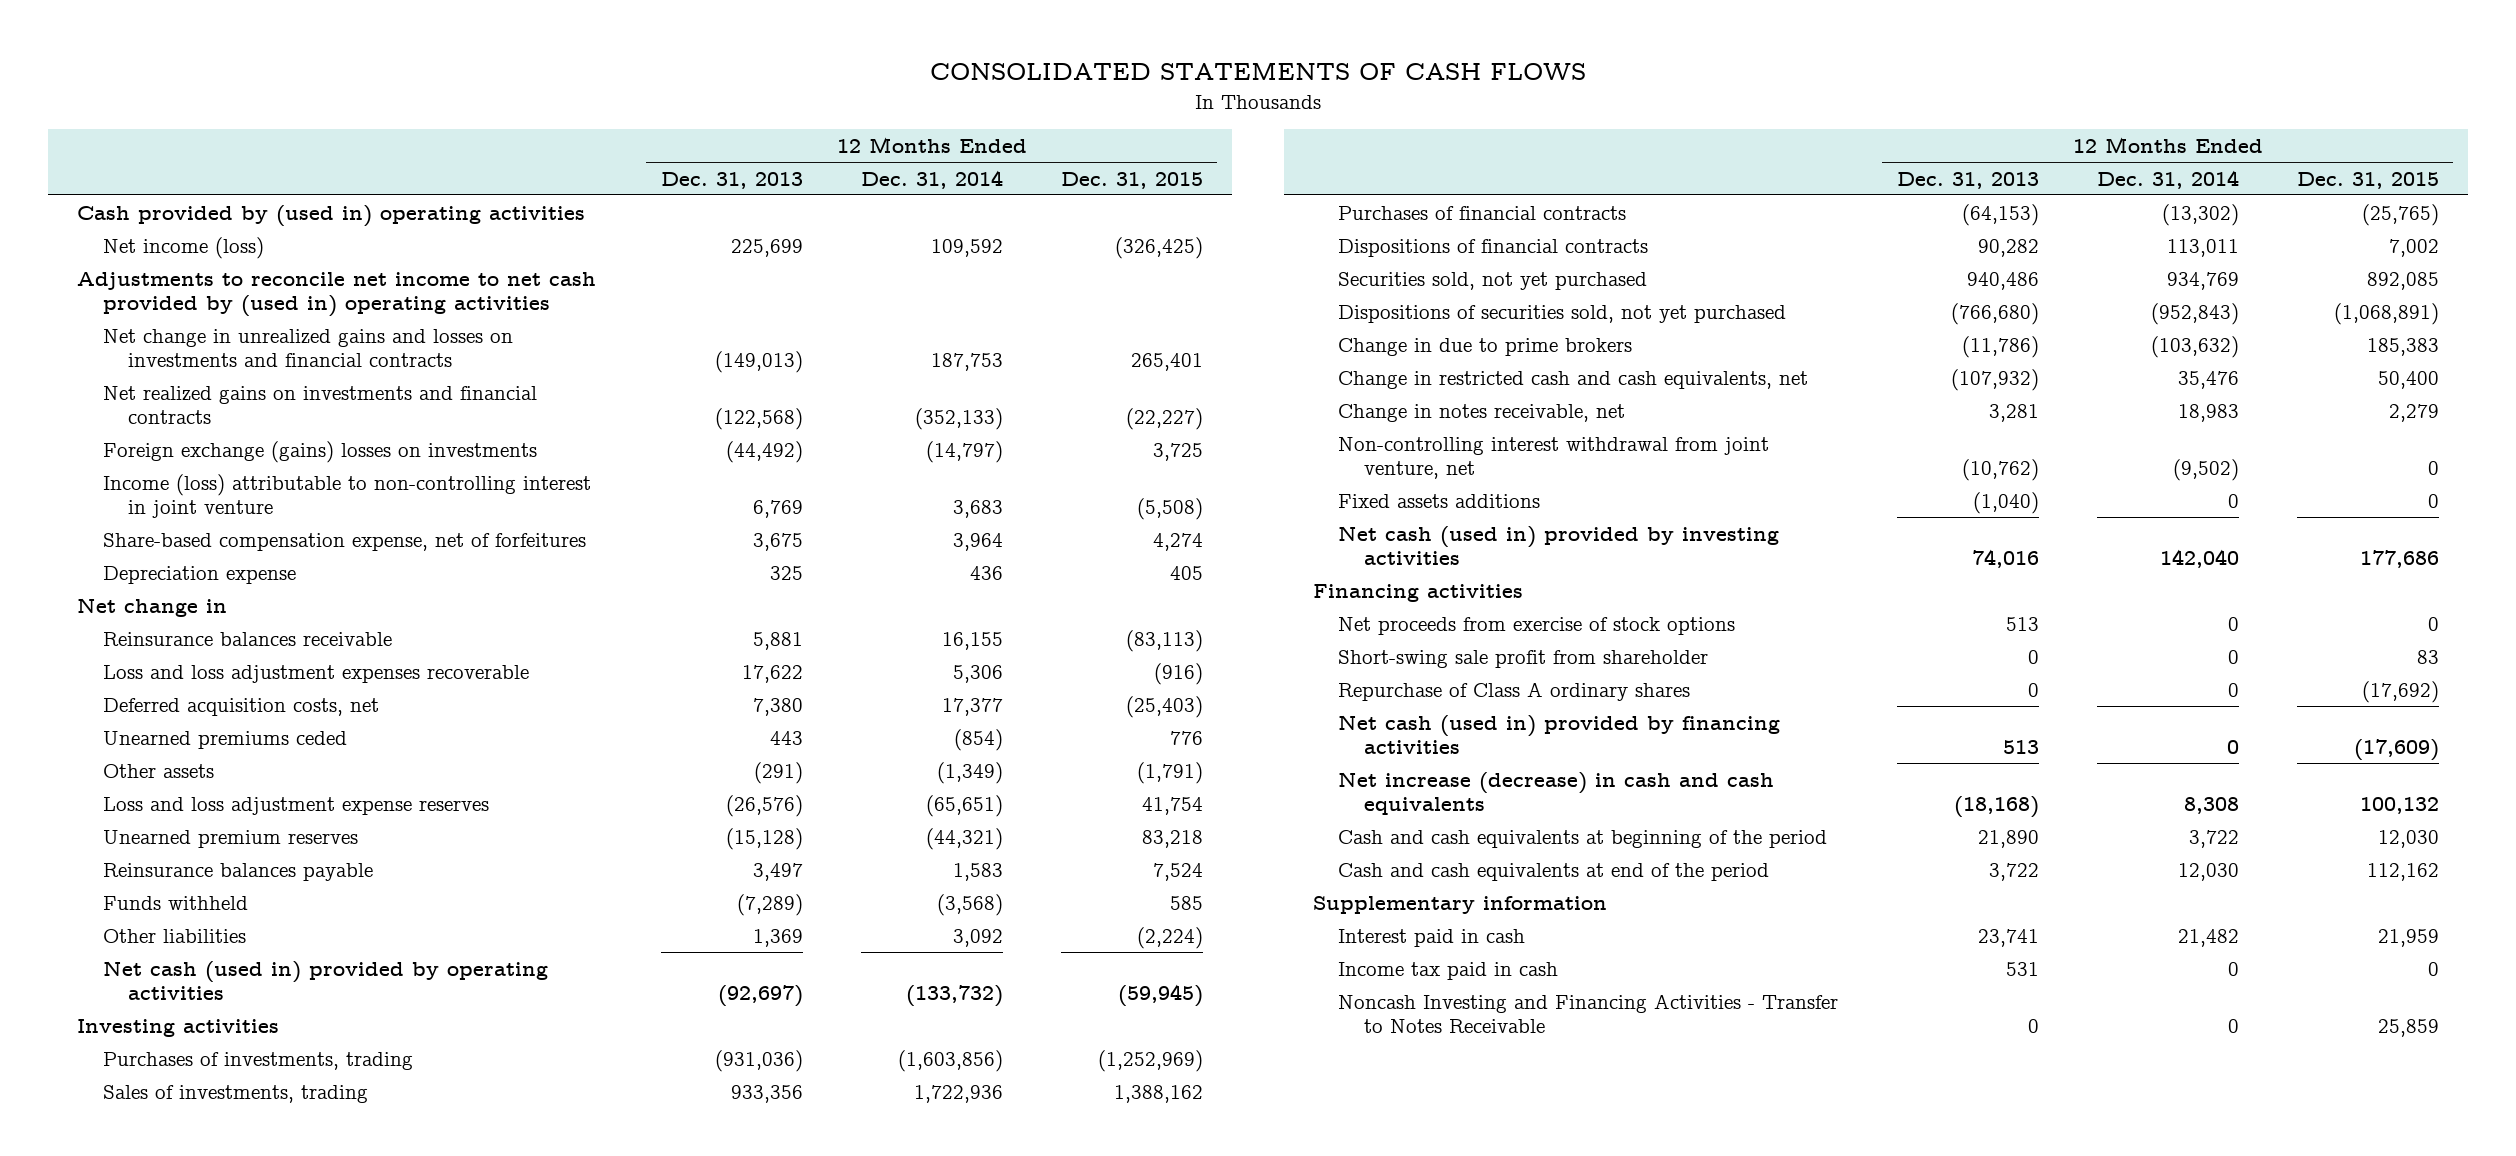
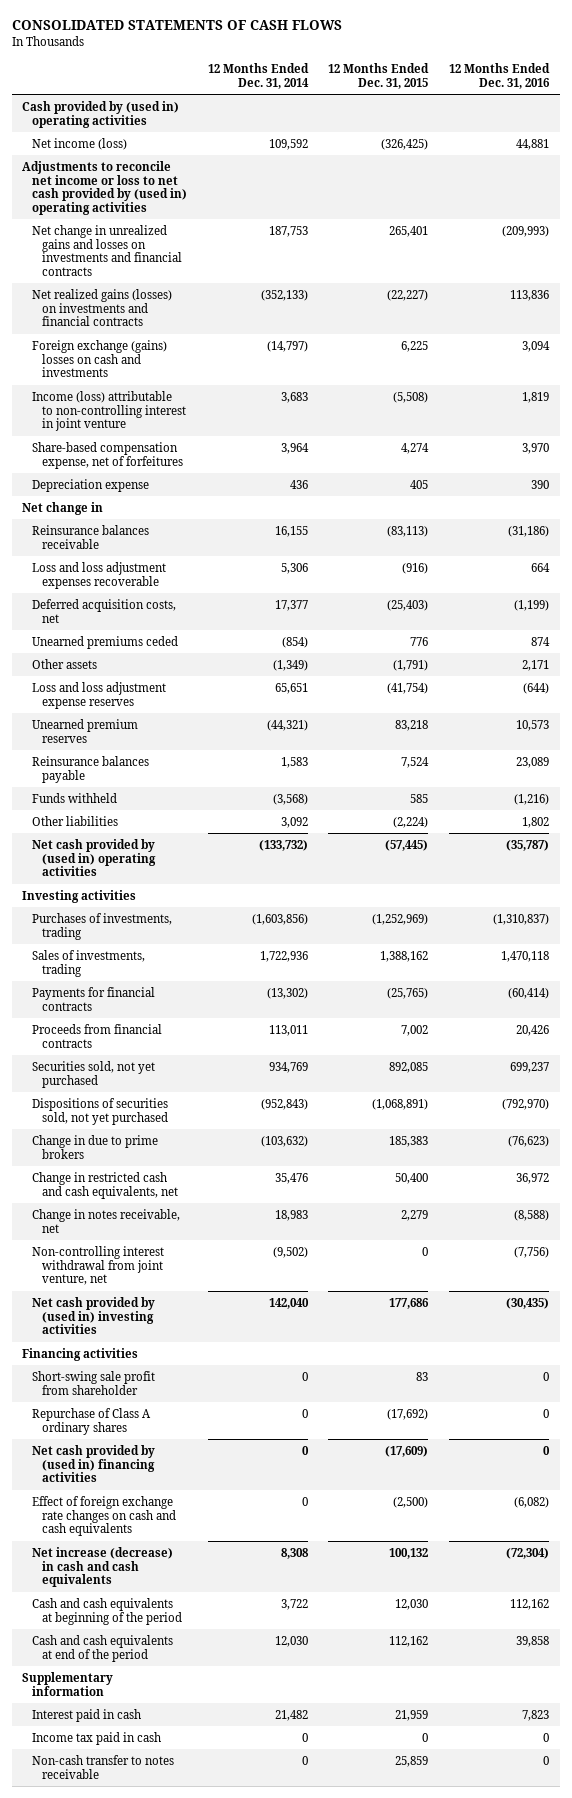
- | 12 Months Ended Dec. 31, 2013 | 12 Months Ended Dec. 31, 2014 | 12 Months Ended Dec. 31, 2015
+ | 12 Months Ended Dec. 31, 2014 | 12 Months Ended Dec. 31, 2015 | 12 Months Ended Dec. 31, 2016
- Adjustments to reconcile net income to net cash provided by (used in) operating activities
+ Adjustments to reconcile net income or loss to net cash provided by (used in) operating activities
- Net realized gains on investments and financial contracts | (122,568) | (352,133) | (22,227)
- Foreign exchange (gains) losses on investments | (44,492) | (14,797) | 3,725
+ Net realized gains (losses) on investments and financial contracts | (352,133) | (22,227) | 113,836
+ Foreign exchange (gains) losses on cash and investments | (14,797) | 6,225 | 3,094
- Loss and loss adjustment expense reserves | (26,576) | (65,651) | 41,754
+ Loss and loss adjustment expense reserves | 65,651 | (41,754) | (644)
- Net cash (used in) provided by operating activities | (92,697) | (133,732) | (59,945)
+ Net cash provided by (used in) operating activities | (133,732) | (57,445) | (35,787)
- Purchases of financial contracts | (64,153) | (13,302) | (25,765)
- Dispositions of financial contracts | 90,282 | 113,011 | 7,002
+ Payments for financial contracts | (13,302) | (25,765) | (60,414)
+ Proceeds from financial contracts | 113,011 | 7,002 | 20,426
- Fixed assets additions | (1,040) | 0 | 0
- Net cash (used in) provided by investing activities | 74,016 | 142,040 | 177,686
+ Net cash provided by (used in) investing activities | 142,040 | 177,686 | (30,435)
- Net proceeds from exercise of stock options | 513 | 0 | 0
- Net cash (used in) provided by financing activities | 513 | 0 | (17,609)
+ Net cash provided by (used in) financing activities | 0 | (17,609) | 0
+ Effect of foreign exchange rate changes on cash and cash equivalents | 0 | (2,500) | (6,082)
- Noncash Investing and Financing Activities - Transfer to Notes Receivable | 0 | 0 | 25,859
+ Non-cash transfer to notes receivable | 0 | 25,859 | 0

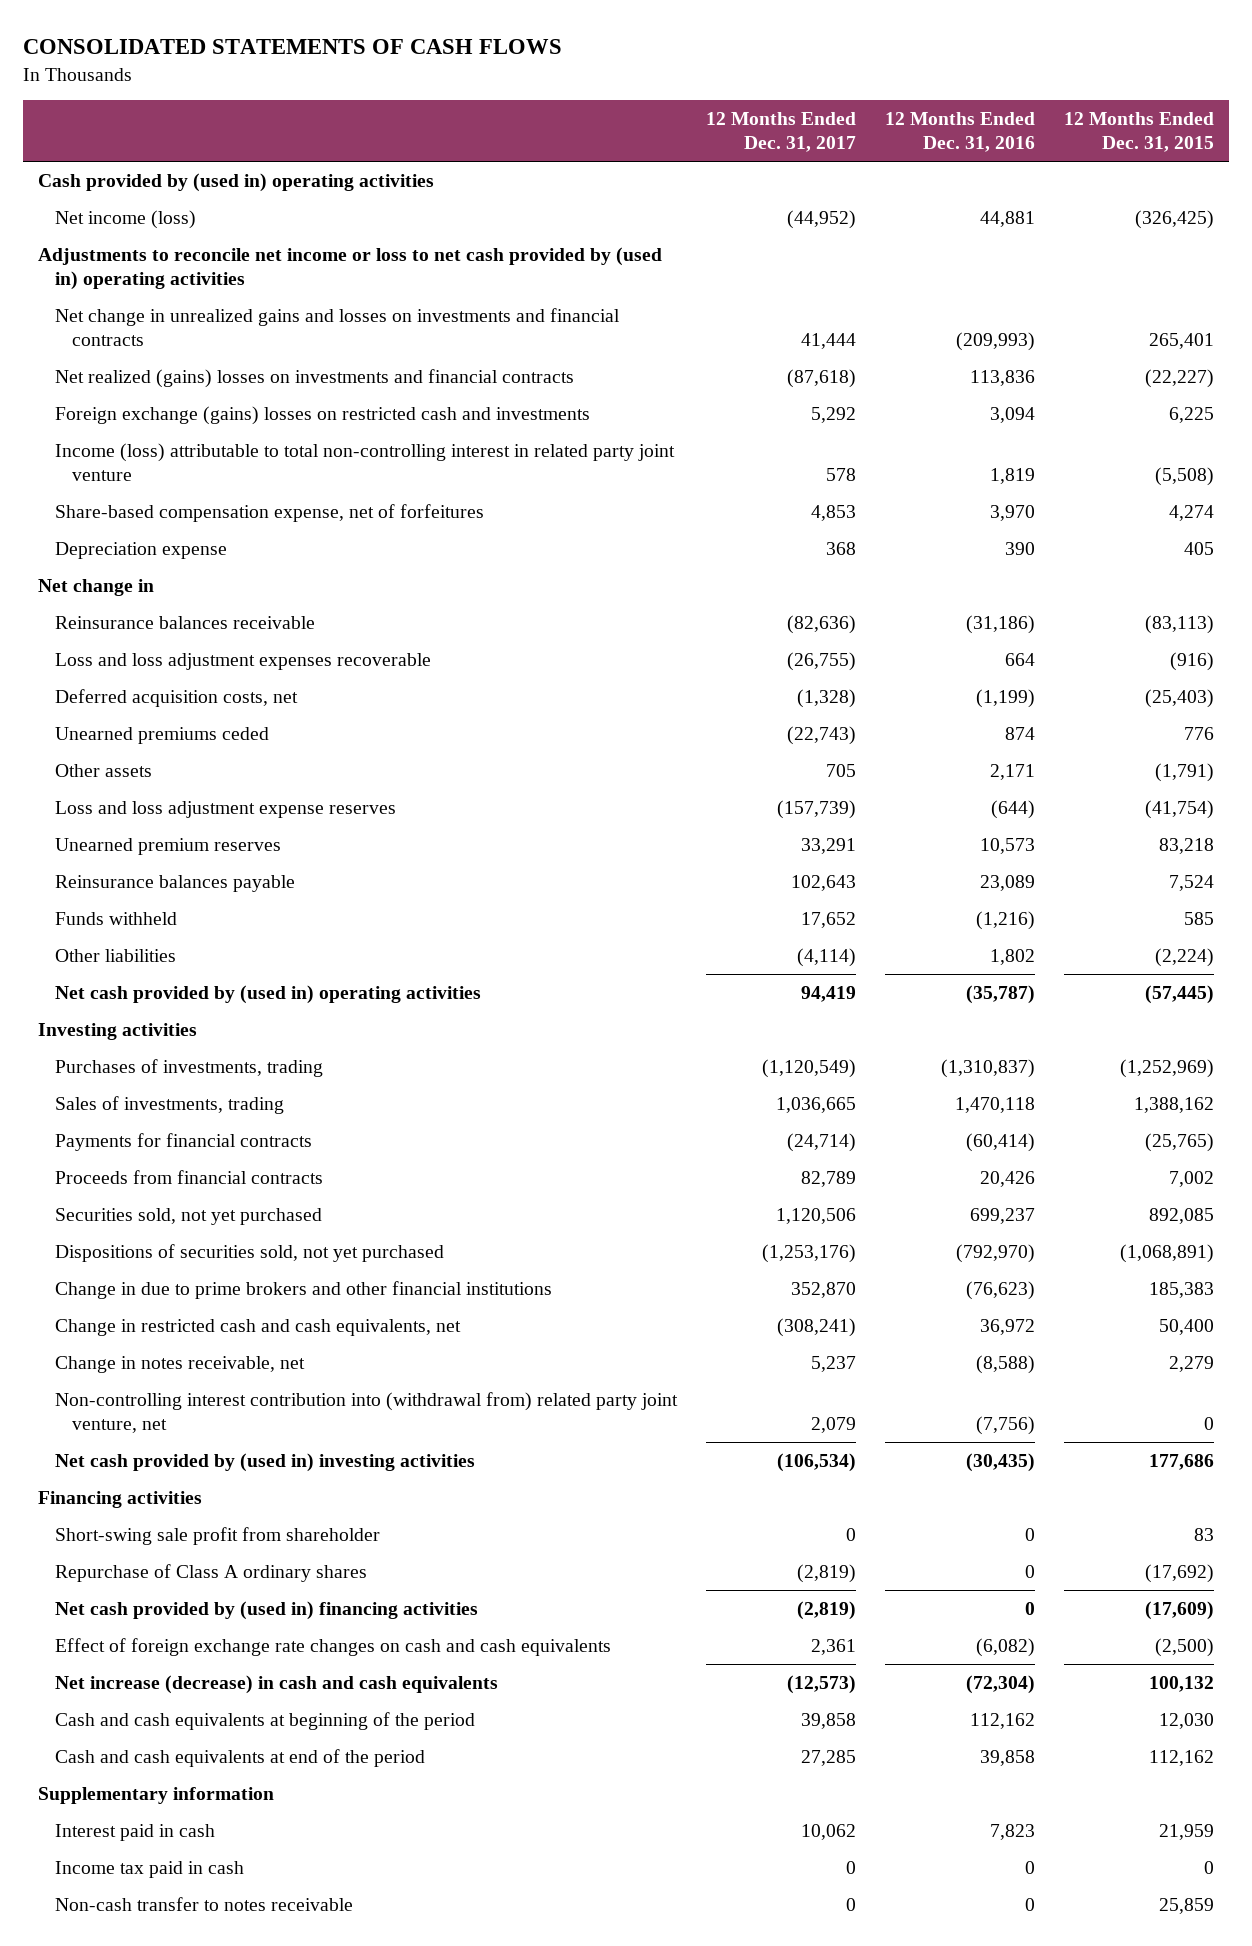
- | 12 Months Ended Dec. 31, 2014 | 12 Months Ended Dec. 31, 2015 | 12 Months Ended Dec. 31, 2016
+ | 12 Months Ended Dec. 31, 2017 | 12 Months Ended Dec. 31, 2016 | 12 Months Ended Dec. 31, 2015
- Net realized gains (losses) on investments and financial contracts | (352,133) | (22,227) | 113,836
- Foreign exchange (gains) losses on cash and investments | (14,797) | 6,225 | 3,094
- Income (loss) attributable to non-controlling interest in joint venture | 3,683 | (5,508) | 1,819
+ Net realized (gains) losses on investments and financial contracts | (87,618) | 113,836 | (22,227)
+ Foreign exchange (gains) losses on restricted cash and investments | 5,292 | 3,094 | 6,225
+ Income (loss) attributable to total non-controlling interest in related party joint venture | 578 | 1,819 | (5,508)
- Change in due to prime brokers | (103,632) | 185,383 | (76,623)
+ Change in due to prime brokers and other financial institutions | 352,870 | (76,623) | 185,383
- Non-controlling interest withdrawal from joint venture, net | (9,502) | 0 | (7,756)
+ Non-controlling interest contribution into (withdrawal from) related party joint venture, net | 2,079 | (7,756) | 0

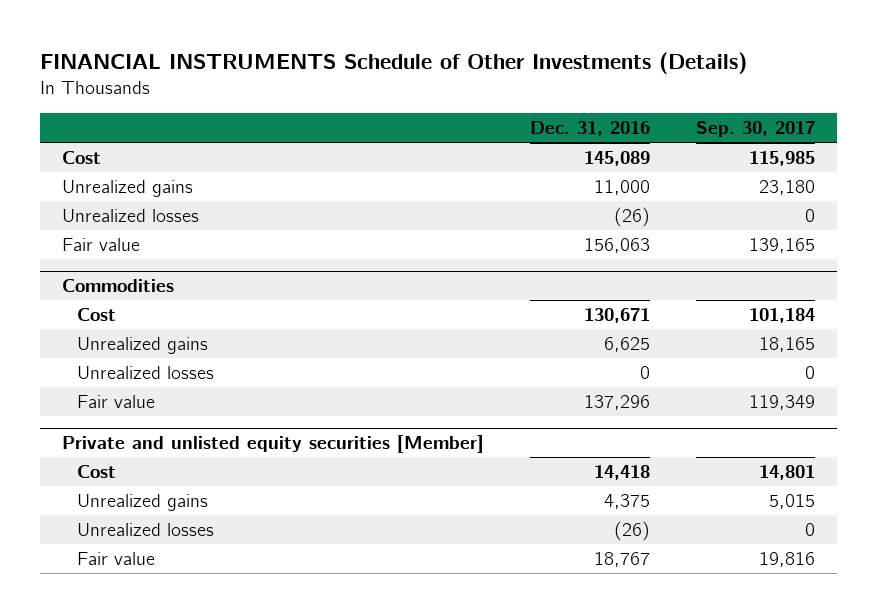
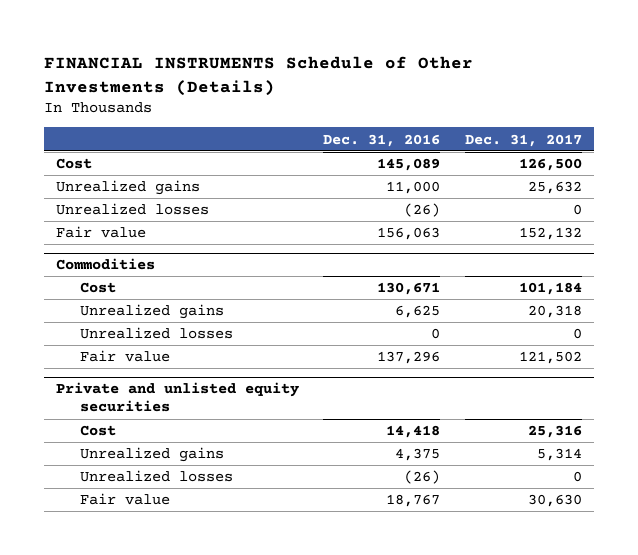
- | Dec. 31, 2016 | Sep. 30, 2017
+ | Dec. 31, 2016 | Dec. 31, 2017
- Private and unlisted equity securities [Member]
+ Private and unlisted equity securities

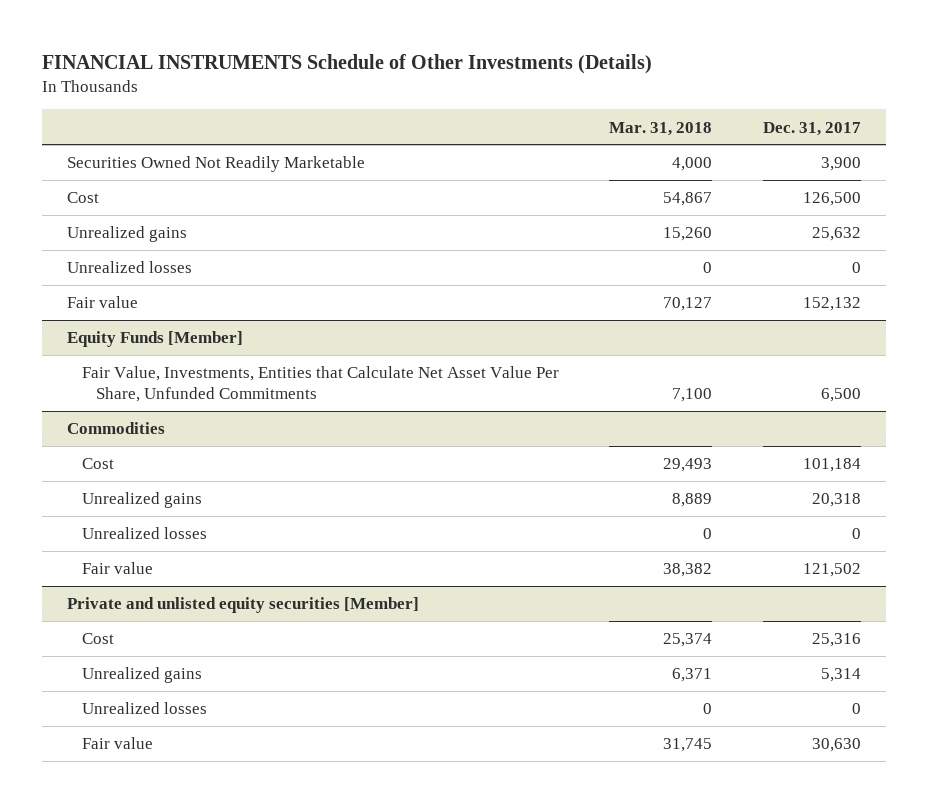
- | Dec. 31, 2016 | Dec. 31, 2017
+ | Mar. 31, 2018 | Dec. 31, 2017
+ Securities Owned Not Readily Marketable | 4,000 | 3,900
+ Equity Funds [Member]
+ Fair Value, Investments, Entities that Calculate Net Asset Value Per Share, Unfunded Commitments | 7,100 | 6,500
- Private and unlisted equity securities
+ Private and unlisted equity securities [Member]

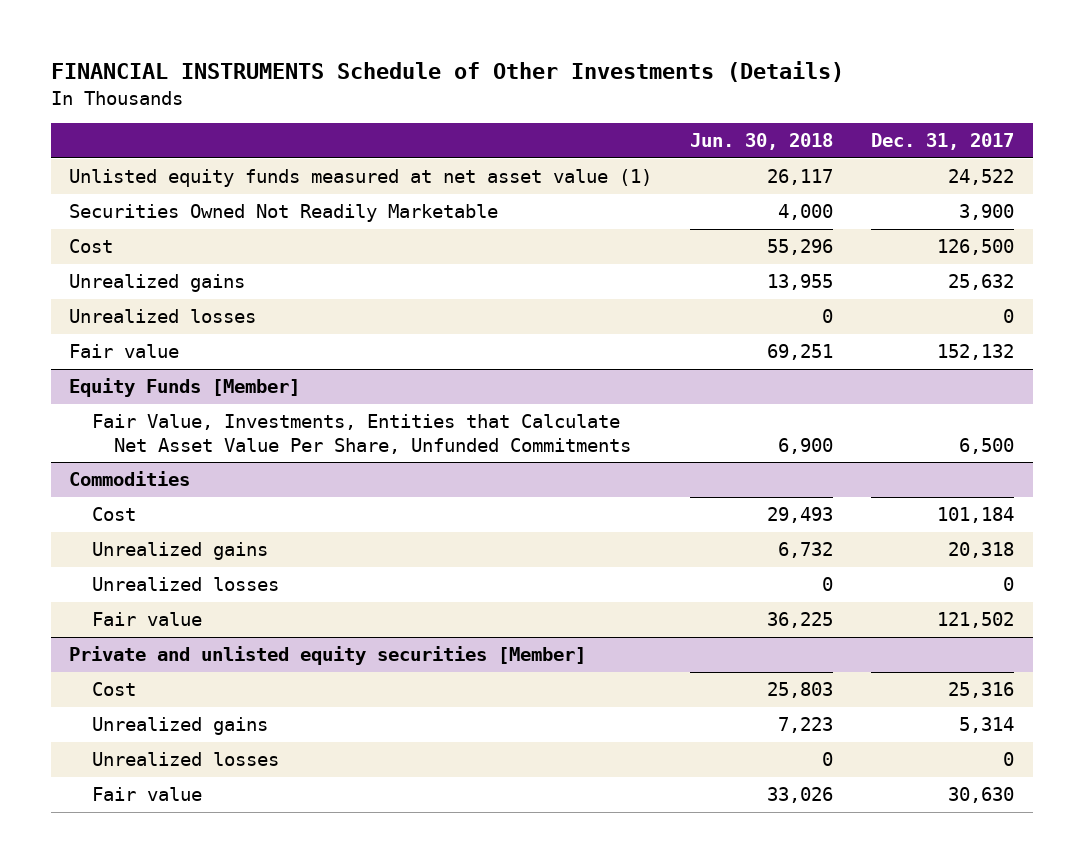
- | Mar. 31, 2018 | Dec. 31, 2017
+ | Jun. 30, 2018 | Dec. 31, 2017
+ Unlisted equity funds measured at net asset value (1) | 26,117 | 24,522

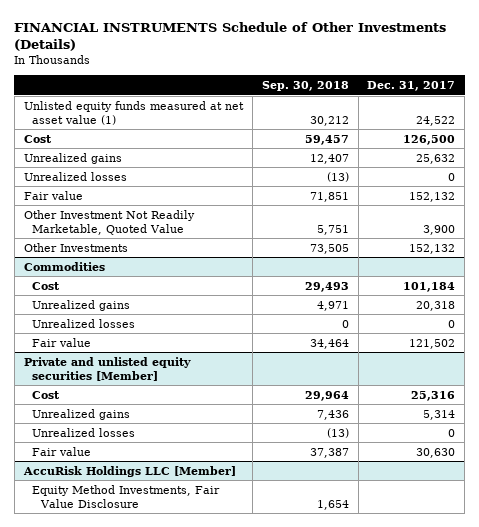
- | Jun. 30, 2018 | Dec. 31, 2017
+ | Sep. 30, 2018 | Dec. 31, 2017
- Securities Owned Not Readily Marketable | 4,000 | 3,900
- Equity Funds [Member]
- Fair Value, Investments, Entities that Calculate Net Asset Value Per Share, Unfunded Commitments | 6,900 | 6,500
+ Other Investment Not Readily Marketable, Quoted Value | 5,751 | 3,900
+ Other Investments | 73,505 | 152,132
+ AccuRisk Holdings LLC [Member]
+ Equity Method Investments, Fair Value Disclosure | 1,654 |

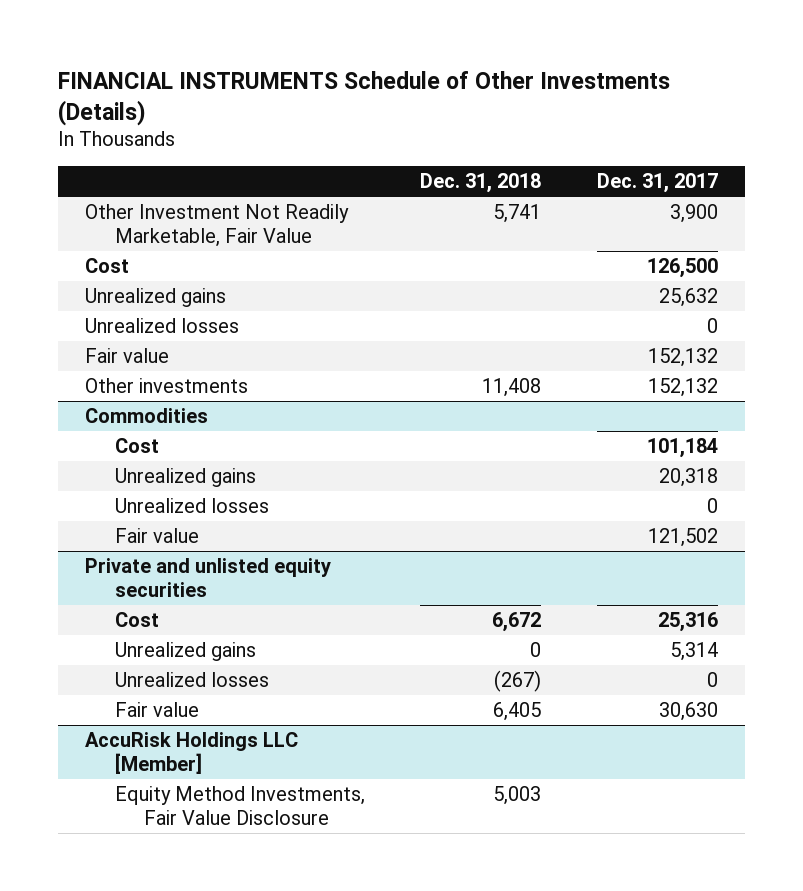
- | Sep. 30, 2018 | Dec. 31, 2017
+ | Dec. 31, 2018 | Dec. 31, 2017
- Unlisted equity funds measured at net asset value (1) | 30,212 | 24,522
+ Other Investment Not Readily Marketable, Fair Value | 5,741 | 3,900
- Other Investment Not Readily Marketable, Quoted Value | 5,751 | 3,900
- Other Investments | 73,505 | 152,132
+ Other investments | 11,408 | 152,132
- Private and unlisted equity securities [Member]
+ Private and unlisted equity securities

